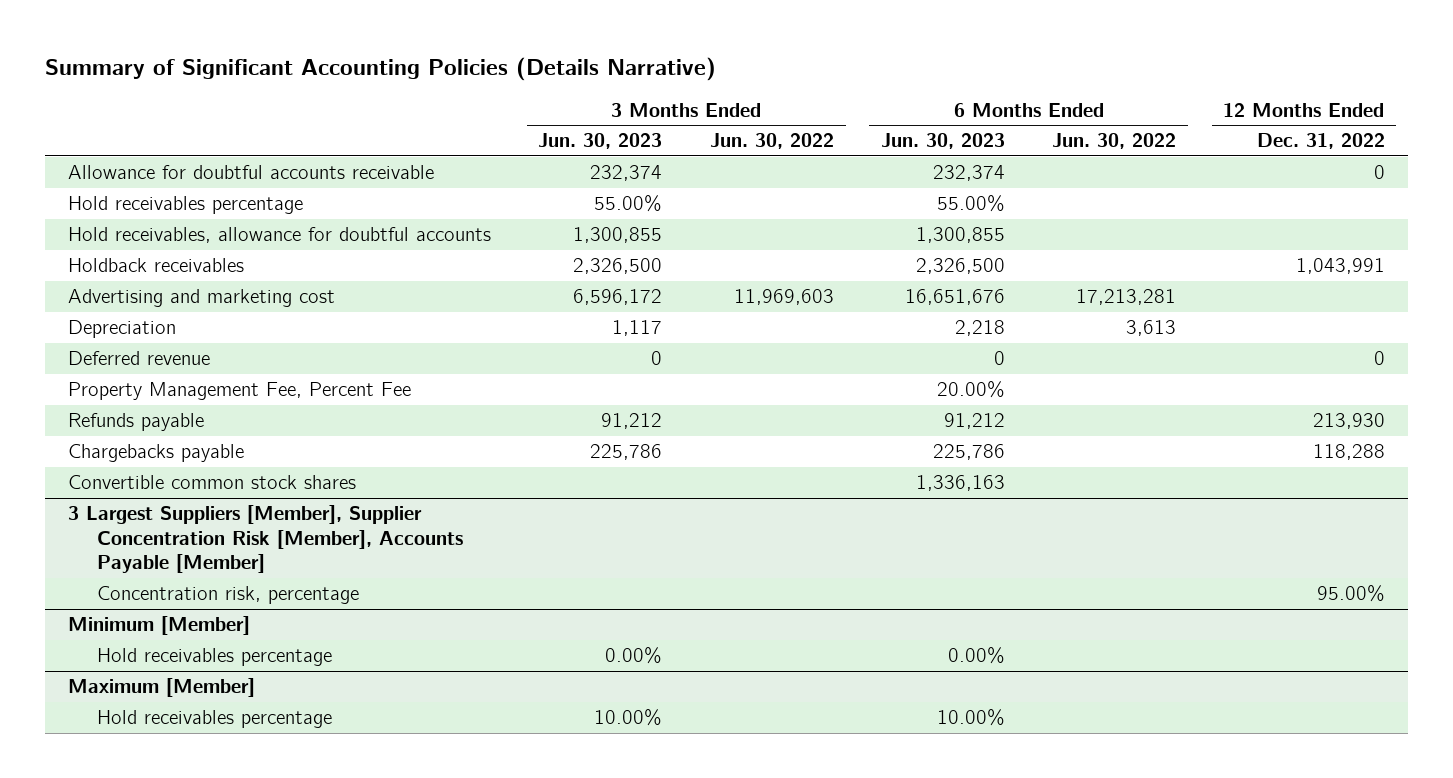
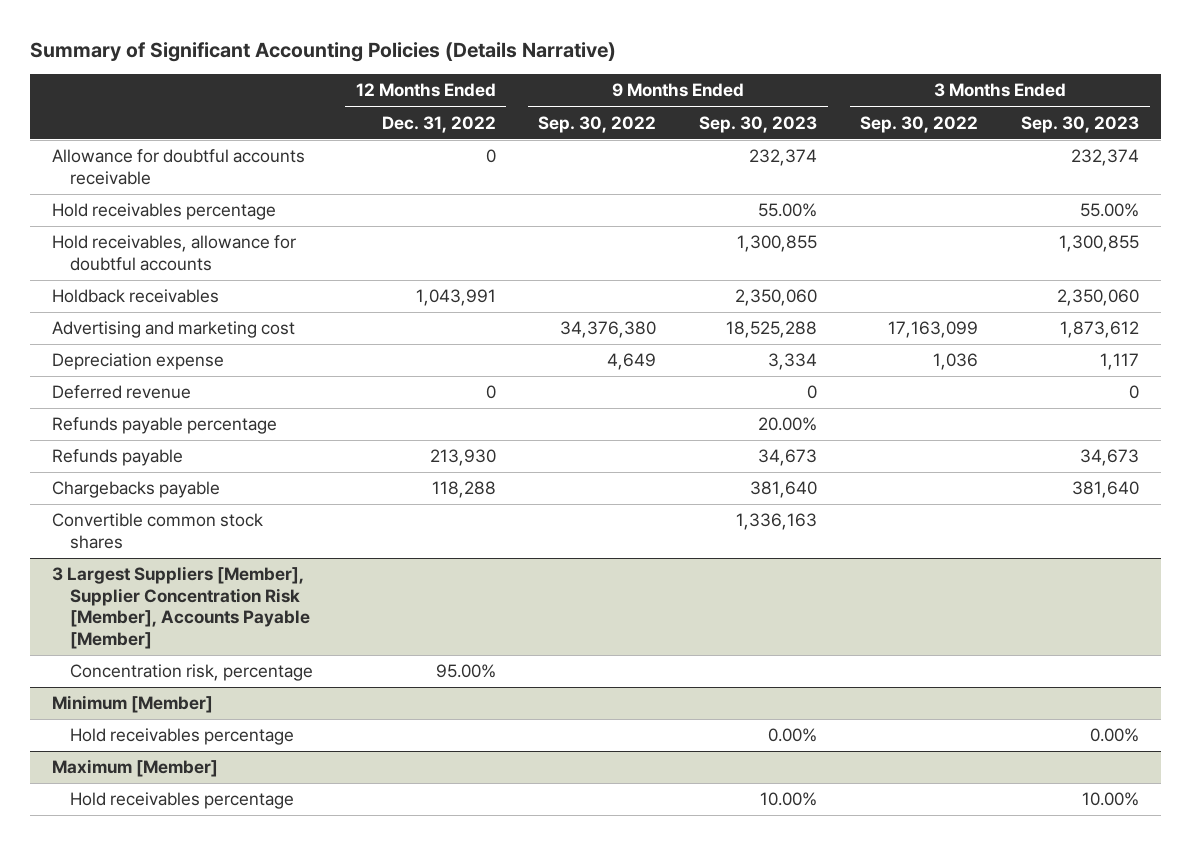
- | 3 Months Ended Jun. 30, 2023 | 3 Months Ended Jun. 30, 2022 | 6 Months Ended Jun. 30, 2023 | 6 Months Ended Jun. 30, 2022 | 12 Months Ended Dec. 31, 2022
+ | 12 Months Ended Dec. 31, 2022 | 9 Months Ended Sep. 30, 2022 | 9 Months Ended Sep. 30, 2023 | 3 Months Ended Sep. 30, 2022 | 3 Months Ended Sep. 30, 2023
- Depreciation | 1,117 | | 2,218 | 3,613 |
+ Depreciation expense | | 4,649 | 3,334 | 1,036 | 1,117
- Property Management Fee, Percent Fee | | | 20.00% | |
+ Refunds payable percentage | | | 20.00% | |

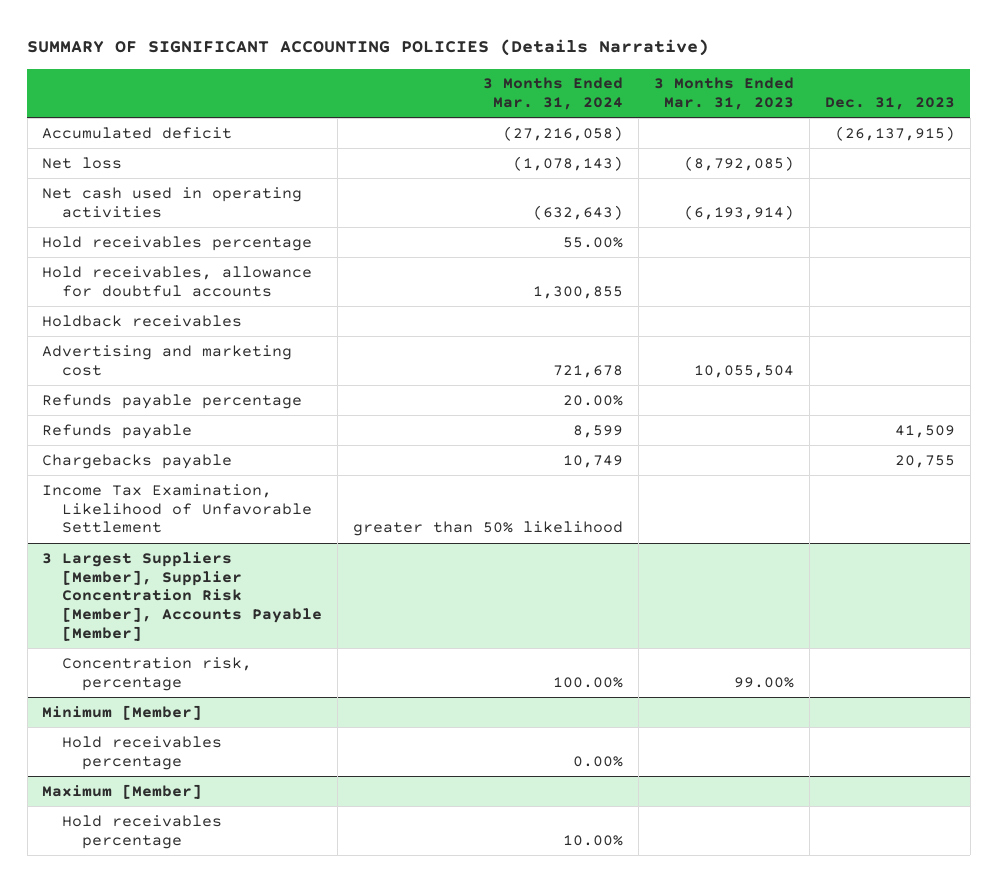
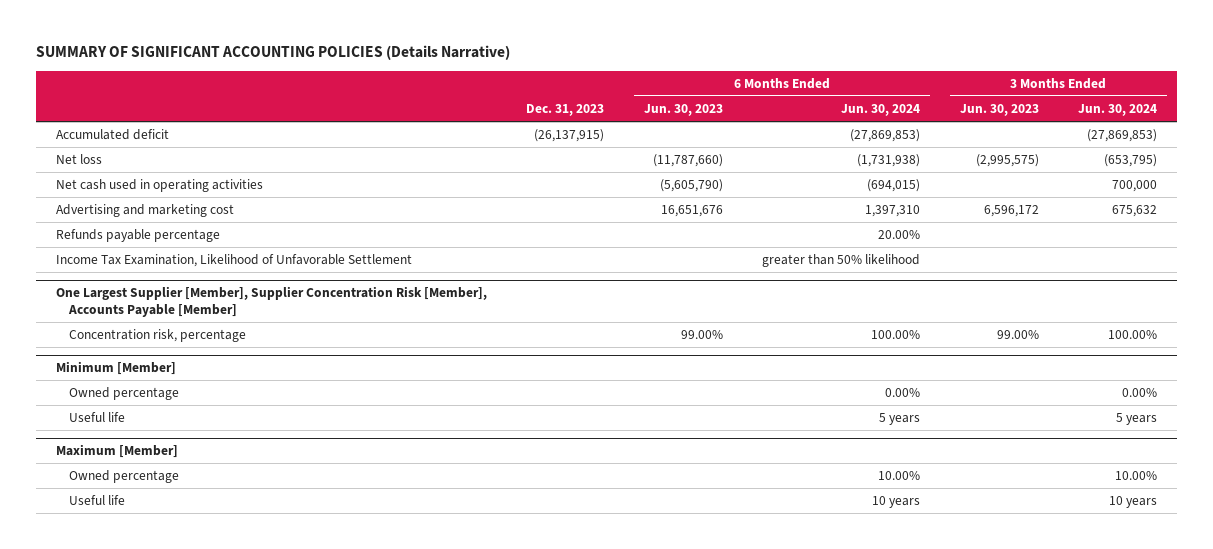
- | 3 Months Ended Mar. 31, 2024 | 3 Months Ended Mar. 31, 2023 | Dec. 31, 2023
+ | Dec. 31, 2023 | 6 Months Ended Jun. 30, 2023 | 6 Months Ended Jun. 30, 2024 | 3 Months Ended Jun. 30, 2023 | 3 Months Ended Jun. 30, 2024
- Hold receivables percentage | 55.00% | |
- Hold receivables, allowance for doubtful accounts | 1,300,855 | |
- Holdback receivables
- Refunds payable | 8,599 | | 41,509
- Chargebacks payable | 10,749 | | 20,755
- 3 Largest Suppliers [Member], Supplier Concentration Risk [Member], Accounts Payable [Member]
+ One Largest Supplier [Member], Supplier Concentration Risk [Member], Accounts Payable [Member]
@ Minimum [Member]
- Hold receivables percentage | 0.00% | |
+ Owned percentage | | | 0.00% | | 0.00%
+ Useful life | | | 5 years | | 5 years
@ Maximum [Member]
- Hold receivables percentage | 10.00% | |
+ Owned percentage | | | 10.00% | | 10.00%
+ Useful life | | | 10 years | | 10 years

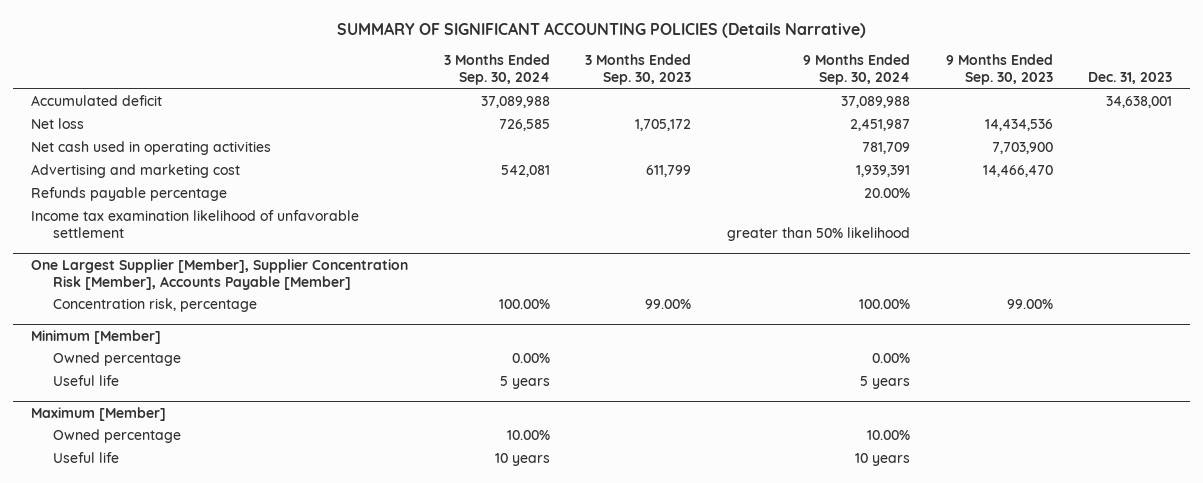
- | Dec. 31, 2023 | 6 Months Ended Jun. 30, 2023 | 6 Months Ended Jun. 30, 2024 | 3 Months Ended Jun. 30, 2023 | 3 Months Ended Jun. 30, 2024
+ | 3 Months Ended Sep. 30, 2024 | 3 Months Ended Sep. 30, 2023 | 9 Months Ended Sep. 30, 2024 | 9 Months Ended Sep. 30, 2023 | Dec. 31, 2023
- Accumulated deficit | (26,137,915) | | (27,869,853) | | (27,869,853)
+ Accumulated deficit | 37,089,988 | | 37,089,988 | | 34,638,001
- Income Tax Examination, Likelihood of Unfavorable Settlement | | | greater than 50% likelihood | |
+ Income tax examination likelihood of unfavorable settlement | | | greater than 50% likelihood | |

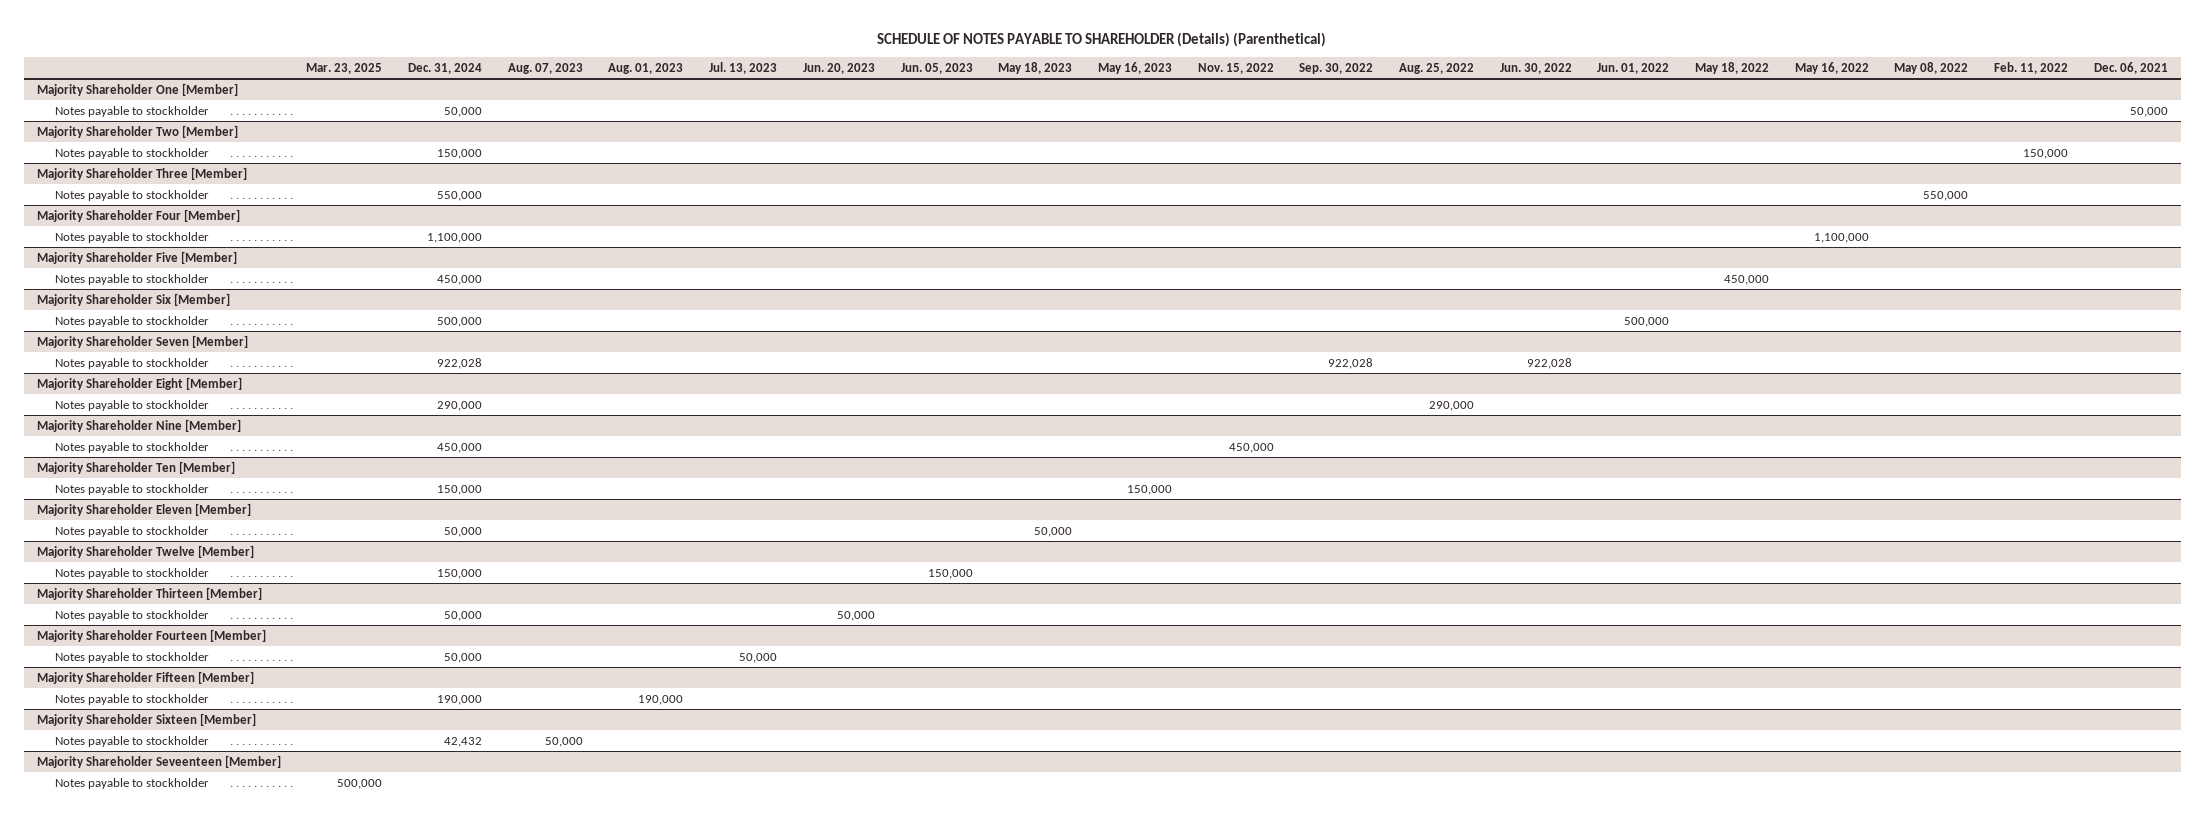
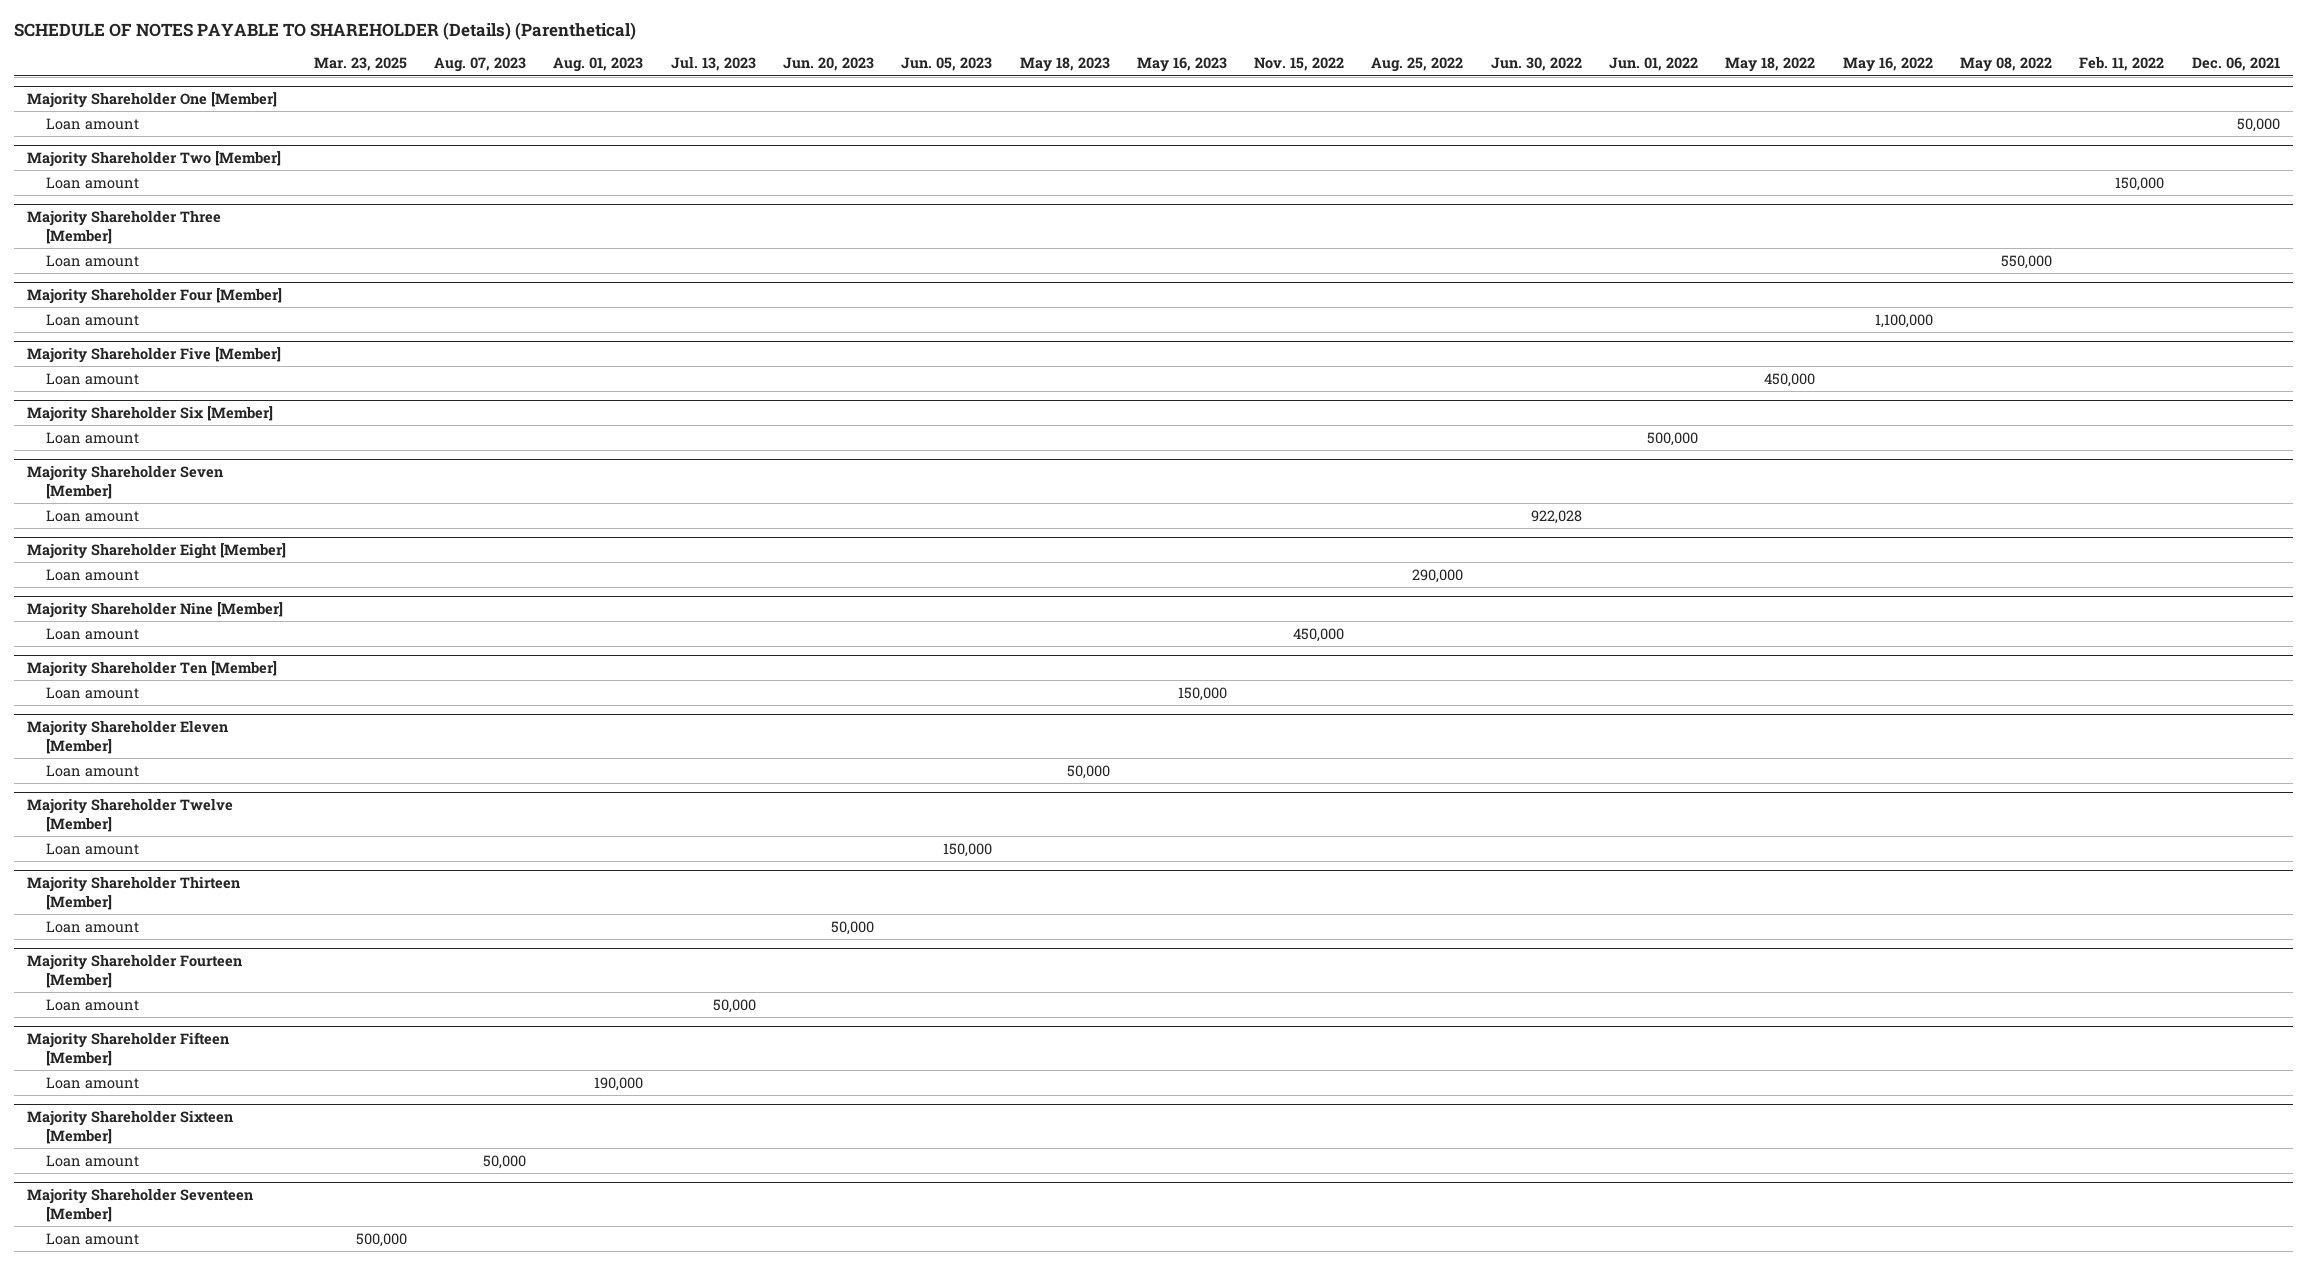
- | Mar. 23, 2025 | Dec. 31, 2024 | Aug. 07, 2023 | Aug. 01, 2023 | Jul. 13, 2023 | Jun. 20, 2023 | Jun. 05, 2023 | May 18, 2023 | May 16, 2023 | Nov. 15, 2022 | Sep. 30, 2022 | Aug. 25, 2022 | Jun. 30, 2022 | Jun. 01, 2022 | May 18, 2022 | May 16, 2022 | May 08, 2022 | Feb. 11, 2022 | Dec. 06, 2021
+ | Mar. 23, 2025 | Aug. 07, 2023 | Aug. 01, 2023 | Jul. 13, 2023 | Jun. 20, 2023 | Jun. 05, 2023 | May 18, 2023 | May 16, 2023 | Nov. 15, 2022 | Aug. 25, 2022 | Jun. 30, 2022 | Jun. 01, 2022 | May 18, 2022 | May 16, 2022 | May 08, 2022 | Feb. 11, 2022 | Dec. 06, 2021
@ Majority Shareholder One [Member]
- Notes payable to stockholder | | 50,000 | | | | | | | | | | | | | | | | | 50,000
+ Loan amount | | | | | | | | | | | | | | | | | 50,000
@ Majority Shareholder Two [Member]
- Notes payable to stockholder | | 150,000 | | | | | | | | | | | | | | | | 150,000 |
+ Loan amount | | | | | | | | | | | | | | | | 150,000 |
@ Majority Shareholder Three [Member]
- Notes payable to stockholder | | 550,000 | | | | | | | | | | | | | | | 550,000 | |
+ Loan amount | | | | | | | | | | | | | | | 550,000 | |
@ Majority Shareholder Four [Member]
- Notes payable to stockholder | | 1,100,000 | | | | | | | | | | | | | | 1,100,000 | | |
+ Loan amount | | | | | | | | | | | | | | 1,100,000 | | |
@ Majority Shareholder Five [Member]
- Notes payable to stockholder | | 450,000 | | | | | | | | | | | | | 450,000 | | | |
+ Loan amount | | | | | | | | | | | | | 450,000 | | | |
@ Majority Shareholder Six [Member]
- Notes payable to stockholder | | 500,000 | | | | | | | | | | | | 500,000 | | | | |
+ Loan amount | | | | | | | | | | | | 500,000 | | | | |
@ Majority Shareholder Seven [Member]
- Notes payable to stockholder | | 922,028 | | | | | | | | | 922,028 | | 922,028 | | | | | |
+ Loan amount | | | | | | | | | | | 922,028 | | | | | |
@ Majority Shareholder Eight [Member]
- Notes payable to stockholder | | 290,000 | | | | | | | | | | 290,000 | | | | | | |
+ Loan amount | | | | | | | | | | 290,000 | | | | | | |
@ Majority Shareholder Nine [Member]
- Notes payable to stockholder | | 450,000 | | | | | | | | 450,000 | | | | | | | | |
+ Loan amount | | | | | | | | | 450,000 | | | | | | | |
@ Majority Shareholder Ten [Member]
- Notes payable to stockholder | | 150,000 | | | | | | | 150,000 | | | | | | | | | |
+ Loan amount | | | | | | | | 150,000 | | | | | | | | |
@ Majority Shareholder Eleven [Member]
- Notes payable to stockholder | | 50,000 | | | | | | 50,000 | | | | | | | | | | |
+ Loan amount | | | | | | | 50,000 | | | | | | | | | |
@ Majority Shareholder Twelve [Member]
- Notes payable to stockholder | | 150,000 | | | | | 150,000 | | | | | | | | | | | |
+ Loan amount | | | | | | 150,000 | | | | | | | | | | |
@ Majority Shareholder Thirteen [Member]
- Notes payable to stockholder | | 50,000 | | | | 50,000 | | | | | | | | | | | | |
+ Loan amount | | | | | 50,000 | | | | | | | | | | | |
@ Majority Shareholder Fourteen [Member]
- Notes payable to stockholder | | 50,000 | | | 50,000 | | | | | | | | | | | | | |
+ Loan amount | | | | 50,000 | | | | | | | | | | | | |
@ Majority Shareholder Fifteen [Member]
- Notes payable to stockholder | | 190,000 | | 190,000 | | | | | | | | | | | | | | |
+ Loan amount | | | 190,000 | | | | | | | | | | | | | |
@ Majority Shareholder Sixteen [Member]
- Notes payable to stockholder | | 42,432 | 50,000 | | | | | | | | | | | | | | | |
- Majority Shareholder Seveenteen [Member]
- Notes payable to stockholder | 500,000 | | | | | | | | | | | | | | | | | |
@ Majority Shareholder Sixteen [Member]
+ Loan amount | | 50,000 | | | | | | | | | | | | | | |
+ Majority Shareholder Seventeen [Member]
+ Loan amount | 500,000 | | | | | | | | | | | | | | | |

